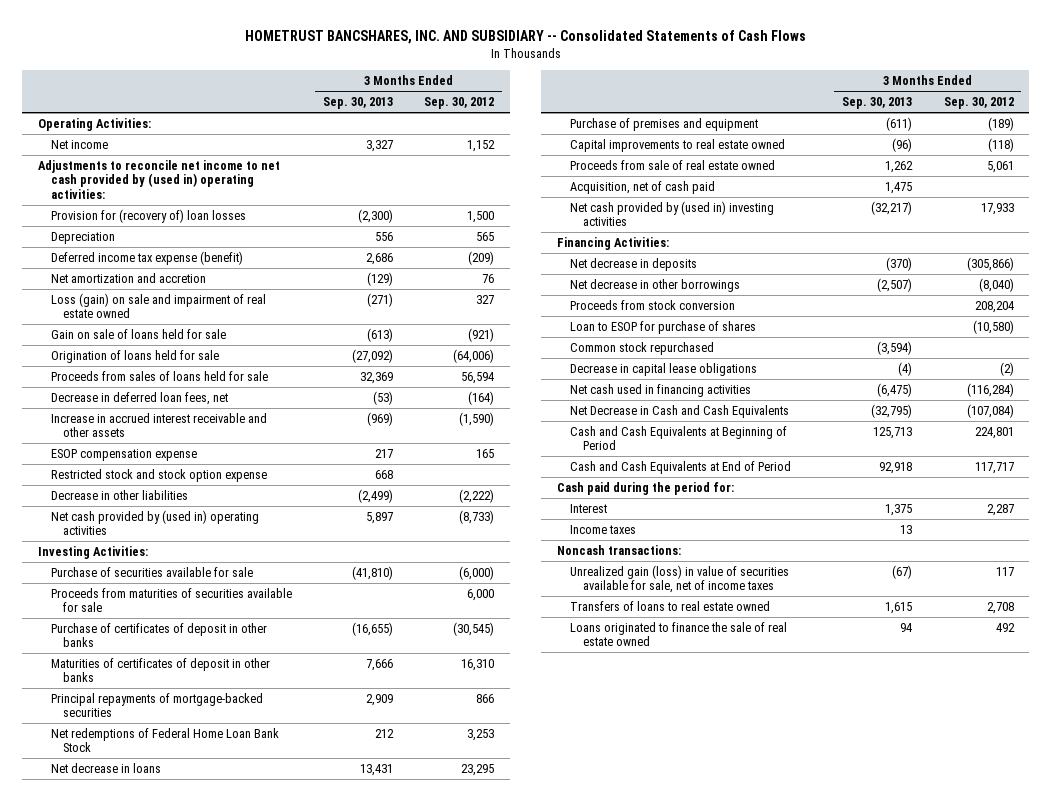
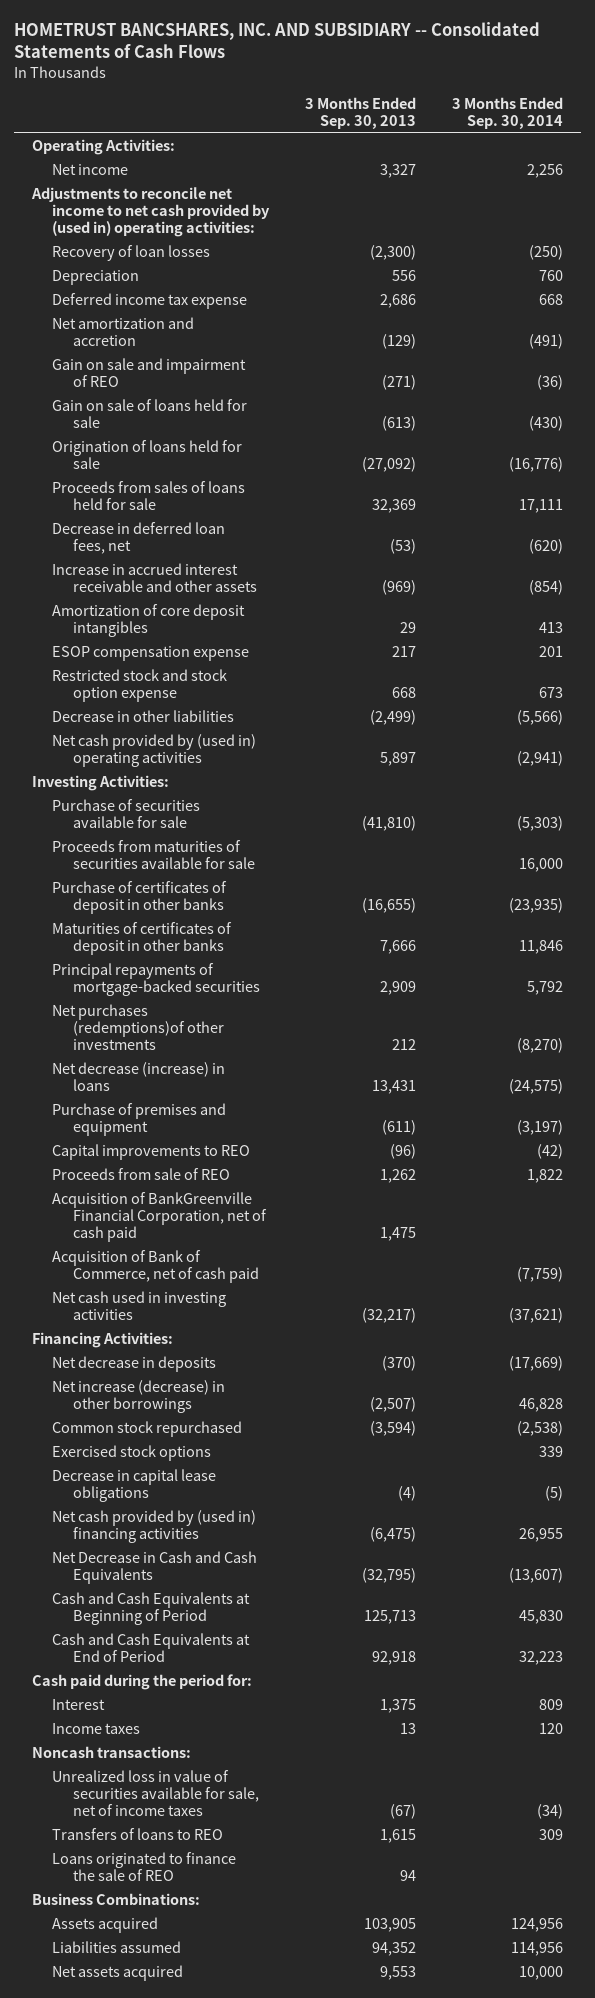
- | 3 Months Ended Sep. 30, 2013 | 3 Months Ended Sep. 30, 2012
+ | 3 Months Ended Sep. 30, 2013 | 3 Months Ended Sep. 30, 2014
- Provision for (recovery of) loan losses | (2,300) | 1,500
+ Recovery of loan losses | (2,300) | (250)
- Deferred income tax expense (benefit) | 2,686 | (209)
+ Deferred income tax expense | 2,686 | 668
- Loss (gain) on sale and impairment of real estate owned | (271) | 327
+ Gain on sale and impairment of REO | (271) | (36)
+ Amortization of core deposit intangibles | 29 | 413
- Net redemptions of Federal Home Loan Bank Stock | 212 | 3,253
- Net decrease in loans | 13,431 | 23,295
+ Net purchases (redemptions)of other investments | 212 | (8,270)
+ Net decrease (increase) in loans | 13,431 | (24,575)
- Capital improvements to real estate owned | (96) | (118)
- Proceeds from sale of real estate owned | 1,262 | 5,061
- Acquisition, net of cash paid | 1,475 |
- Net cash provided by (used in) investing activities | (32,217) | 17,933
+ Capital improvements to REO | (96) | (42)
+ Proceeds from sale of REO | 1,262 | 1,822
+ Acquisition of BankGreenville Financial Corporation, net of cash paid | 1,475 |
+ Acquisition of Bank of Commerce, net of cash paid | | (7,759)
+ Net cash used in investing activities | (32,217) | (37,621)
- Net decrease in other borrowings | (2,507) | (8,040)
- Proceeds from stock conversion | | 208,204
- Loan to ESOP for purchase of shares | | (10,580)
+ Net increase (decrease) in other borrowings | (2,507) | 46,828
+ Exercised stock options | | 339
- Net cash used in financing activities | (6,475) | (116,284)
+ Net cash provided by (used in) financing activities | (6,475) | 26,955
- Unrealized gain (loss) in value of securities available for sale, net of income taxes | (67) | 117
- Transfers of loans to real estate owned | 1,615 | 2,708
- Loans originated to finance the sale of real estate owned | 94 | 492
+ Unrealized loss in value of securities available for sale, net of income taxes | (67) | (34)
+ Transfers of loans to REO | 1,615 | 309
+ Loans originated to finance the sale of REO | 94 |
+ Business Combinations:
+ Assets acquired | 103,905 | 124,956
+ Liabilities assumed | 94,352 | 114,956
+ Net assets acquired | 9,553 | 10,000

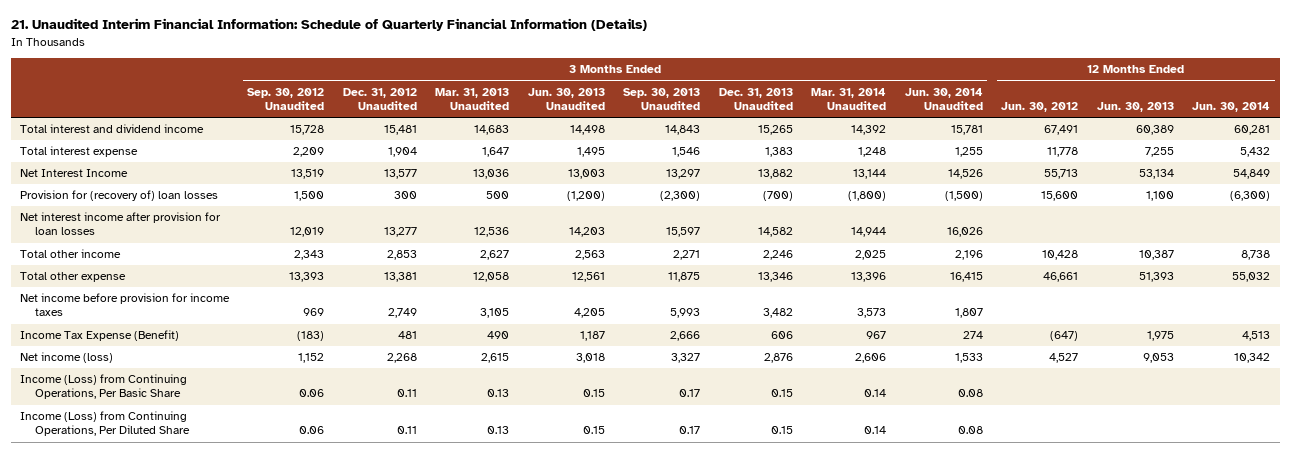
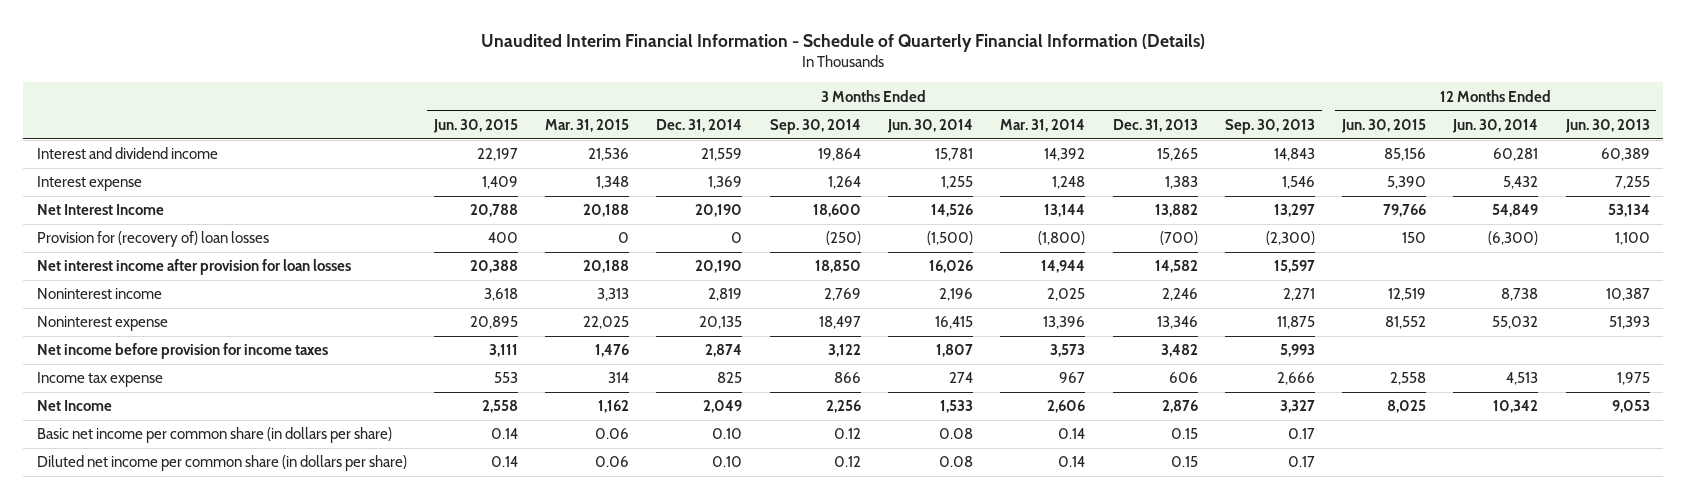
- 21. Unaudited Interim Financial Information: Schedule of Quarterly Financial Information (Details)
+ Unaudited Interim Financial Information - Schedule of Quarterly Financial Information (Details)
- | 3 Months Ended Sep. 30, 2012 Unaudited | 3 Months Ended Dec. 31, 2012 Unaudited | 3 Months Ended Mar. 31, 2013 Unaudited | 3 Months Ended Jun. 30, 2013 Unaudited | 3 Months Ended Sep. 30, 2013 Unaudited | 3 Months Ended Dec. 31, 2013 Unaudited | 3 Months Ended Mar. 31, 2014 Unaudited | 3 Months Ended Jun. 30, 2014 Unaudited | 12 Months Ended Jun. 30, 2012 | 12 Months Ended Jun. 30, 2013 | 12 Months Ended Jun. 30, 2014
+ | 3 Months Ended Jun. 30, 2015 | 3 Months Ended Mar. 31, 2015 | 3 Months Ended Dec. 31, 2014 | 3 Months Ended Sep. 30, 2014 | 3 Months Ended Jun. 30, 2014 | 3 Months Ended Mar. 31, 2014 | 3 Months Ended Dec. 31, 2013 | 3 Months Ended Sep. 30, 2013 | 12 Months Ended Jun. 30, 2015 | 12 Months Ended Jun. 30, 2014 | 12 Months Ended Jun. 30, 2013
- Total interest and dividend income | 15,728 | 15,481 | 14,683 | 14,498 | 14,843 | 15,265 | 14,392 | 15,781 | 67,491 | 60,389 | 60,281
- Total interest expense | 2,209 | 1,904 | 1,647 | 1,495 | 1,546 | 1,383 | 1,248 | 1,255 | 11,778 | 7,255 | 5,432
+ Interest and dividend income | 22,197 | 21,536 | 21,559 | 19,864 | 15,781 | 14,392 | 15,265 | 14,843 | 85,156 | 60,281 | 60,389
+ Interest expense | 1,409 | 1,348 | 1,369 | 1,264 | 1,255 | 1,248 | 1,383 | 1,546 | 5,390 | 5,432 | 7,255
- Total other income | 2,343 | 2,853 | 2,627 | 2,563 | 2,271 | 2,246 | 2,025 | 2,196 | 10,428 | 10,387 | 8,738
- Total other expense | 13,393 | 13,381 | 12,058 | 12,561 | 11,875 | 13,346 | 13,396 | 16,415 | 46,661 | 51,393 | 55,032
+ Noninterest income | 3,618 | 3,313 | 2,819 | 2,769 | 2,196 | 2,025 | 2,246 | 2,271 | 12,519 | 8,738 | 10,387
+ Noninterest expense | 20,895 | 22,025 | 20,135 | 18,497 | 16,415 | 13,396 | 13,346 | 11,875 | 81,552 | 55,032 | 51,393
- Income Tax Expense (Benefit) | (183) | 481 | 490 | 1,187 | 2,666 | 606 | 967 | 274 | (647) | 1,975 | 4,513
- Net income (loss) | 1,152 | 2,268 | 2,615 | 3,018 | 3,327 | 2,876 | 2,606 | 1,533 | 4,527 | 9,053 | 10,342
- Income (Loss) from Continuing Operations, Per Basic Share | 0.06 | 0.11 | 0.13 | 0.15 | 0.17 | 0.15 | 0.14 | 0.08 | | |
- Income (Loss) from Continuing Operations, Per Diluted Share | 0.06 | 0.11 | 0.13 | 0.15 | 0.17 | 0.15 | 0.14 | 0.08 | | |
+ Income tax expense | 553 | 314 | 825 | 866 | 274 | 967 | 606 | 2,666 | 2,558 | 4,513 | 1,975
+ Net Income | 2,558 | 1,162 | 2,049 | 2,256 | 1,533 | 2,606 | 2,876 | 3,327 | 8,025 | 10,342 | 9,053
+ Basic net income per common share (in dollars per share) | 0.14 | 0.06 | 0.10 | 0.12 | 0.08 | 0.14 | 0.15 | 0.17 | | |
+ Diluted net income per common share (in dollars per share) | 0.14 | 0.06 | 0.10 | 0.12 | 0.08 | 0.14 | 0.15 | 0.17 | | |

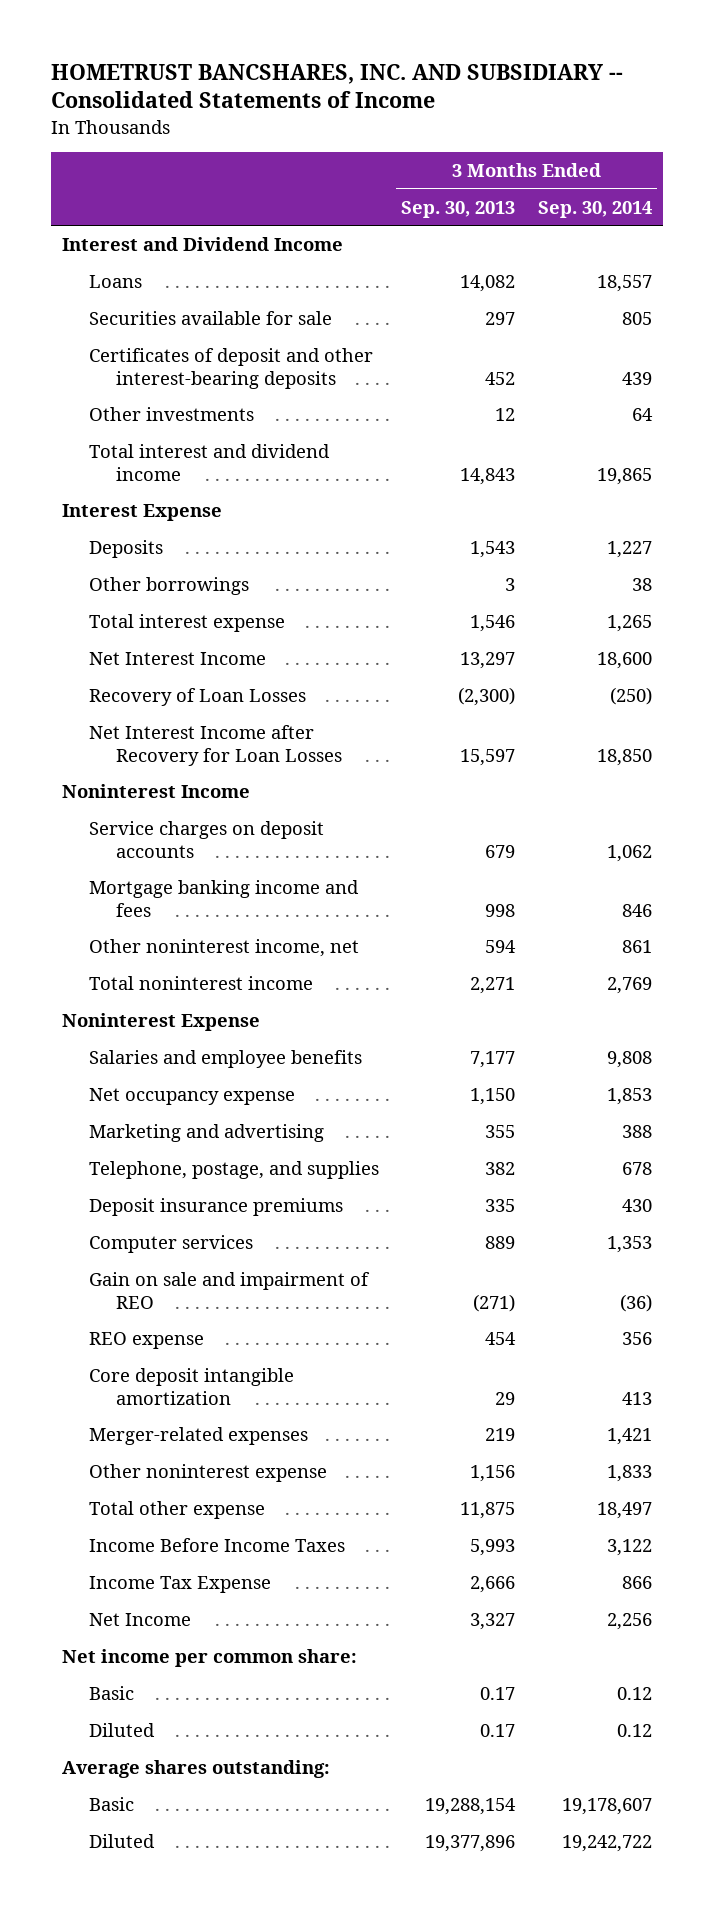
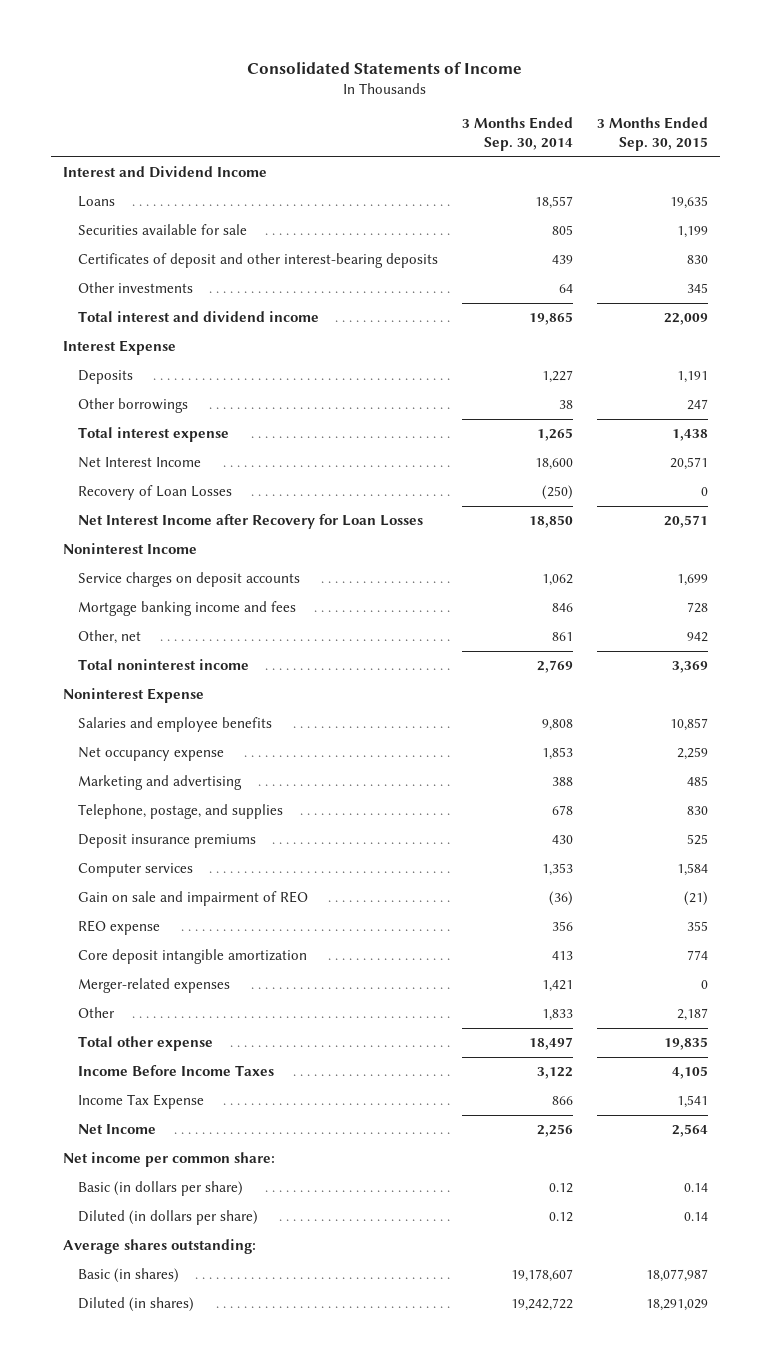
- HOMETRUST BANCSHARES, INC. AND SUBSIDIARY -- Consolidated Statements of Income
+ Consolidated Statements of Income
- | 3 Months Ended Sep. 30, 2013 | 3 Months Ended Sep. 30, 2014
+ | 3 Months Ended Sep. 30, 2014 | 3 Months Ended Sep. 30, 2015
- Other noninterest income, net | 594 | 861
+ Other, net | 861 | 942
- Other noninterest expense | 1,156 | 1,833
+ Other | 1,833 | 2,187
- Basic | 0.17 | 0.12
- Diluted | 0.17 | 0.12
+ Basic (in dollars per share) | 0.12 | 0.14
+ Diluted (in dollars per share) | 0.12 | 0.14
- Basic | 19,288,154 | 19,178,607
- Diluted | 19,377,896 | 19,242,722
+ Basic (in shares) | 19,178,607 | 18,077,987
+ Diluted (in shares) | 19,242,722 | 18,291,029

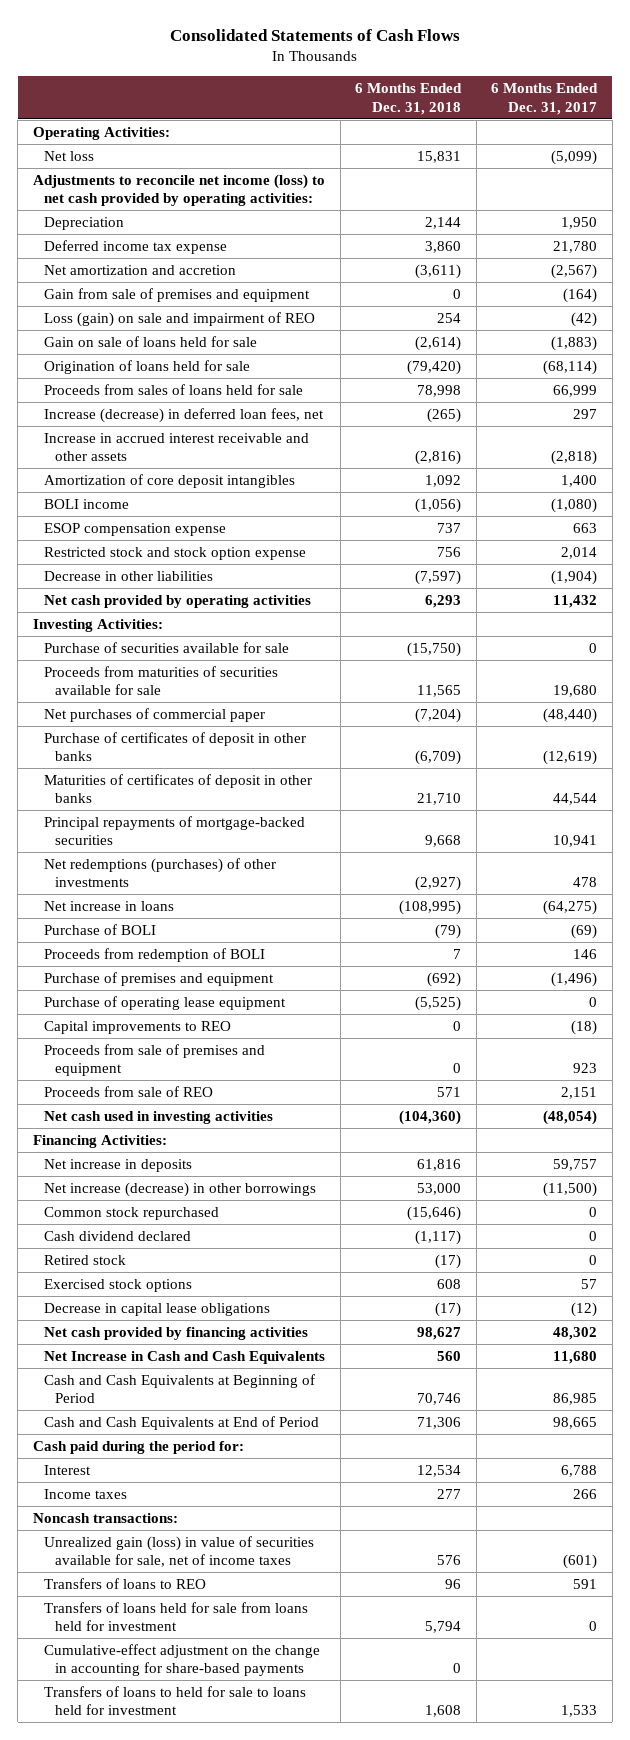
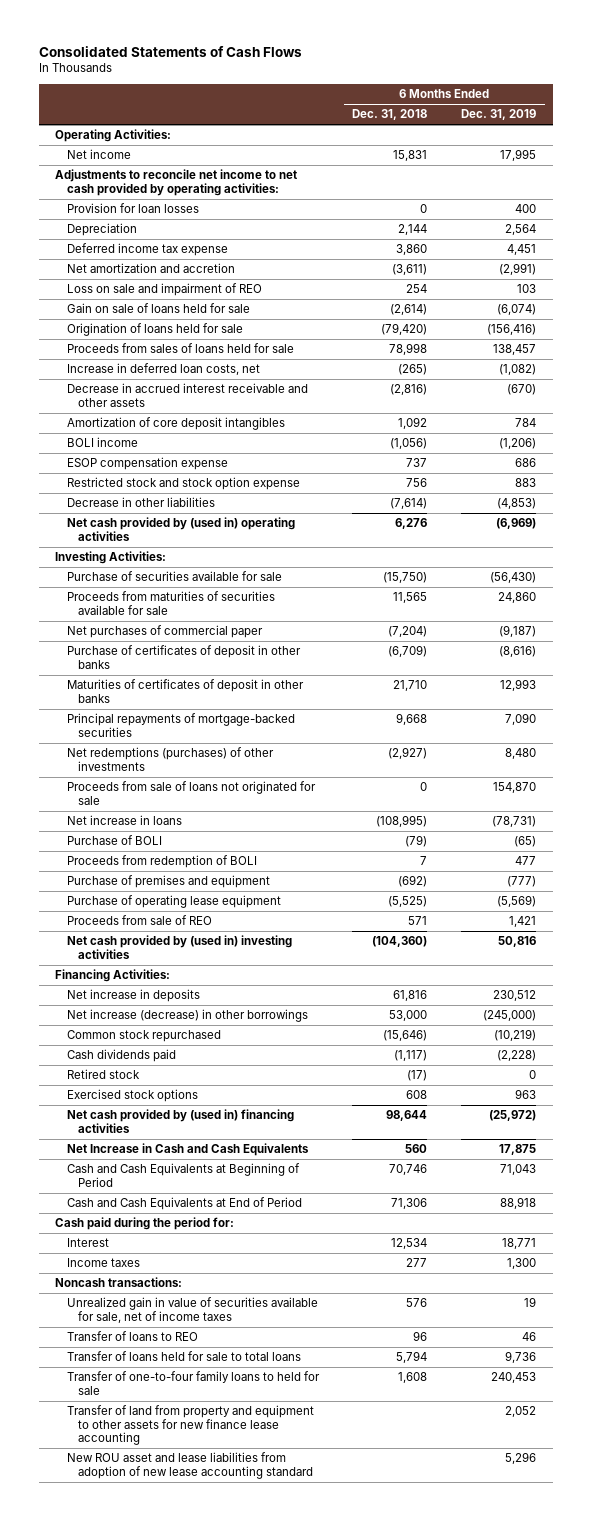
- | 6 Months Ended Dec. 31, 2018 | 6 Months Ended Dec. 31, 2017
+ | 6 Months Ended Dec. 31, 2018 | 6 Months Ended Dec. 31, 2019
- Net loss | 15,831 | (5,099)
- Adjustments to reconcile net income (loss) to net cash provided by operating activities:
+ Net income | 15,831 | 17,995
+ Adjustments to reconcile net income to net cash provided by operating activities:
+ Provision for loan losses | 0 | 400
- Gain from sale of premises and equipment | 0 | (164)
- Loss (gain) on sale and impairment of REO | 254 | (42)
+ Loss on sale and impairment of REO | 254 | 103
- Increase (decrease) in deferred loan fees, net | (265) | 297
- Increase in accrued interest receivable and other assets | (2,816) | (2,818)
+ Increase in deferred loan costs, net | (265) | (1,082)
+ Decrease in accrued interest receivable and other assets | (2,816) | (670)
- Decrease in other liabilities | (7,597) | (1,904)
- Net cash provided by operating activities | 6,293 | 11,432
+ Decrease in other liabilities | (7,614) | (4,853)
+ Net cash provided by (used in) operating activities | 6,276 | (6,969)
+ Proceeds from sale of loans not originated for sale | 0 | 154,870
- Capital improvements to REO | 0 | (18)
- Proceeds from sale of premises and equipment | 0 | 923
- Net cash used in investing activities | (104,360) | (48,054)
+ Net cash provided by (used in) investing activities | (104,360) | 50,816
- Cash dividend declared | (1,117) | 0
+ Cash dividends paid | (1,117) | (2,228)
- Decrease in capital lease obligations | (17) | (12)
- Net cash provided by financing activities | 98,627 | 48,302
+ Net cash provided by (used in) financing activities | 98,644 | (25,972)
- Unrealized gain (loss) in value of securities available for sale, net of income taxes | 576 | (601)
- Transfers of loans to REO | 96 | 591
- Transfers of loans held for sale from loans held for investment | 5,794 | 0
- Cumulative-effect adjustment on the change in accounting for share-based payments | 0 |
- Transfers of loans to held for sale to loans held for investment | 1,608 | 1,533
+ Unrealized gain in value of securities available for sale, net of income taxes | 576 | 19
+ Transfer of loans to REO | 96 | 46
+ Transfer of loans held for sale to total loans | 5,794 | 9,736
+ Transfer of one-to-four family loans to held for sale | 1,608 | 240,453
+ Transfer of land from property and equipment to other assets for new finance lease accounting | | 2,052
+ New ROU asset and lease liabilities from adoption of new lease accounting standard | | 5,296

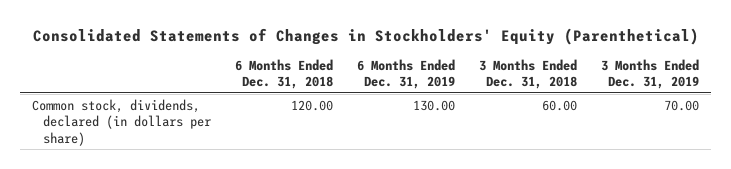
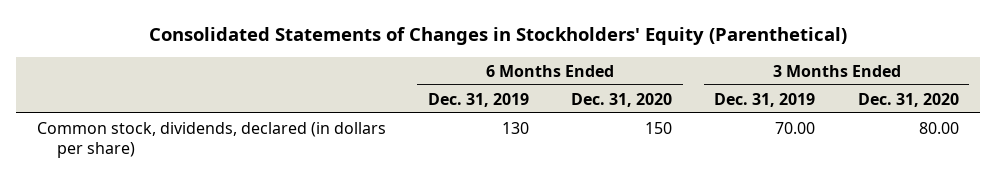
- | 6 Months Ended Dec. 31, 2018 | 6 Months Ended Dec. 31, 2019 | 3 Months Ended Dec. 31, 2018 | 3 Months Ended Dec. 31, 2019
+ | 6 Months Ended Dec. 31, 2019 | 6 Months Ended Dec. 31, 2020 | 3 Months Ended Dec. 31, 2019 | 3 Months Ended Dec. 31, 2020
- Common stock, dividends, declared (in dollars per share) | 120.00 | 130.00 | 60.00 | 70.00
+ Common stock, dividends, declared (in dollars per share) | 130 | 150 | 70.00 | 80.00

